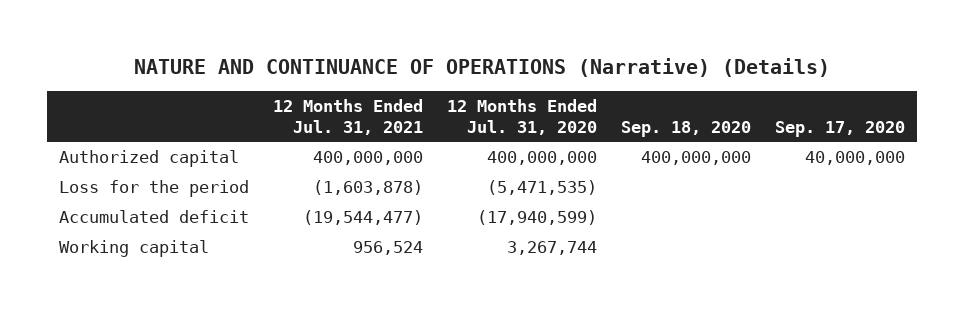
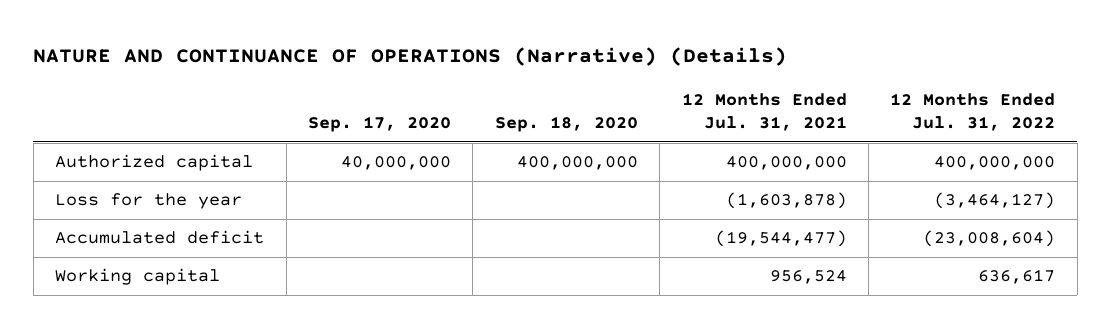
- | 12 Months Ended Jul. 31, 2021 | 12 Months Ended Jul. 31, 2020 | Sep. 18, 2020 | Sep. 17, 2020
+ | Sep. 17, 2020 | Sep. 18, 2020 | 12 Months Ended Jul. 31, 2021 | 12 Months Ended Jul. 31, 2022
- Loss for the period | (1,603,878) | (5,471,535) | |
+ Loss for the year | | | (1,603,878) | (3,464,127)

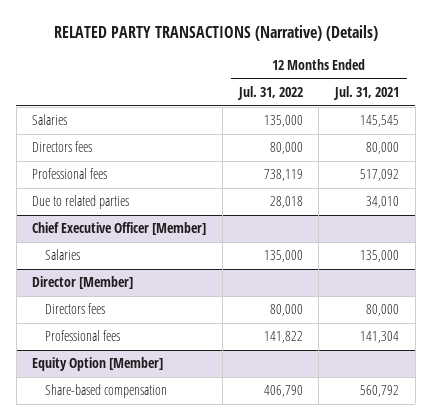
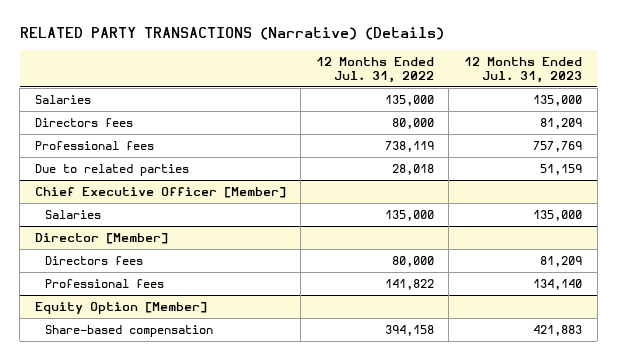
- | 12 Months Ended Jul. 31, 2022 | 12 Months Ended Jul. 31, 2021
+ | 12 Months Ended Jul. 31, 2022 | 12 Months Ended Jul. 31, 2023
@ Equity Option [Member]
- Share-based compensation | 406,790 | 560,792
+ Share-based compensation | 394,158 | 421,883

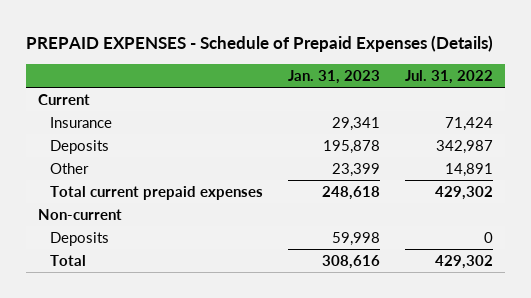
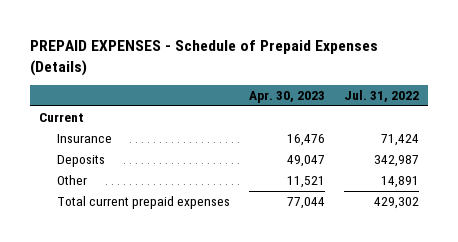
- | Jan. 31, 2023 | Jul. 31, 2022
+ | Apr. 30, 2023 | Jul. 31, 2022
- Non-current
- Deposits | 59,998 | 0
- Total | 308,616 | 429,302

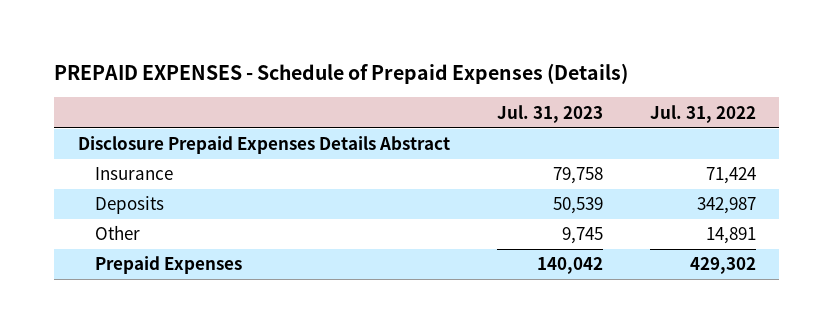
- | Apr. 30, 2023 | Jul. 31, 2022
+ | Jul. 31, 2023 | Jul. 31, 2022
- Current
+ Disclosure Prepaid Expenses Details Abstract
- Total current prepaid expenses | 77,044 | 429,302
+ Prepaid Expenses | 140,042 | 429,302

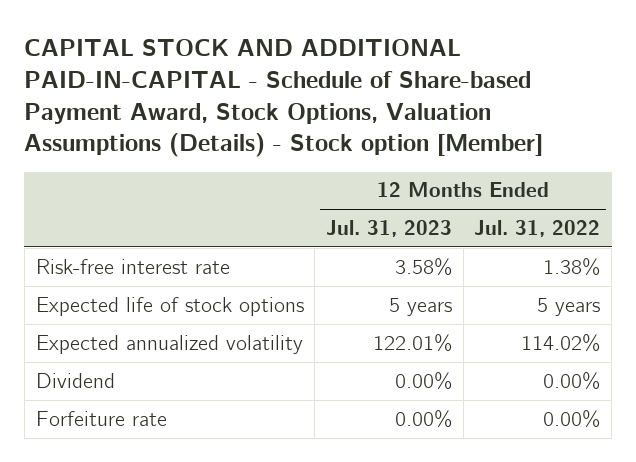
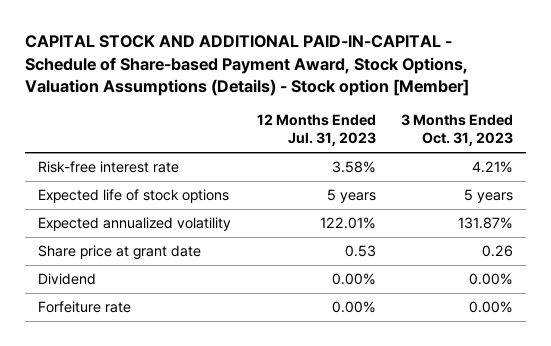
- | 12 Months Ended Jul. 31, 2023 | 12 Months Ended Jul. 31, 2022
+ | 12 Months Ended Jul. 31, 2023 | 3 Months Ended Oct. 31, 2023
+ Share price at grant date | 0.53 | 0.26

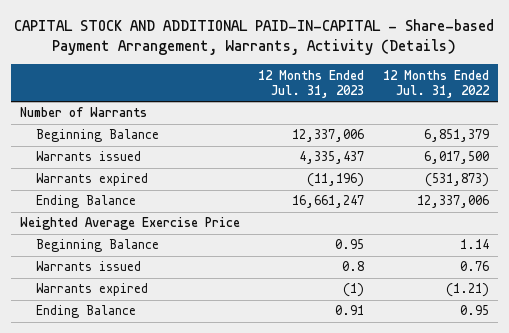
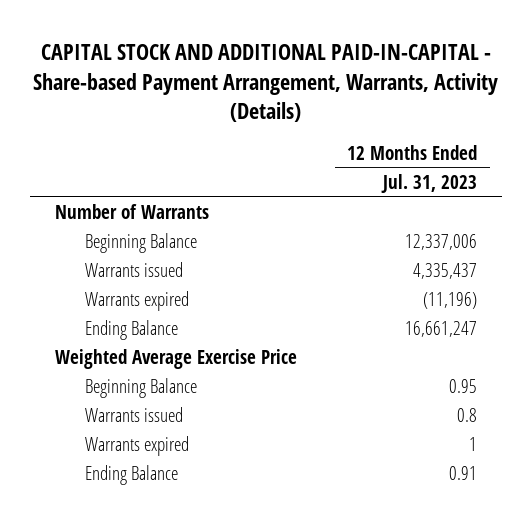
- | 12 Months Ended Jul. 31, 2023 | 12 Months Ended Jul. 31, 2022
+ | 12 Months Ended Jul. 31, 2023
- Warrants expired | (1) | (1.21)
+ Warrants expired | 1

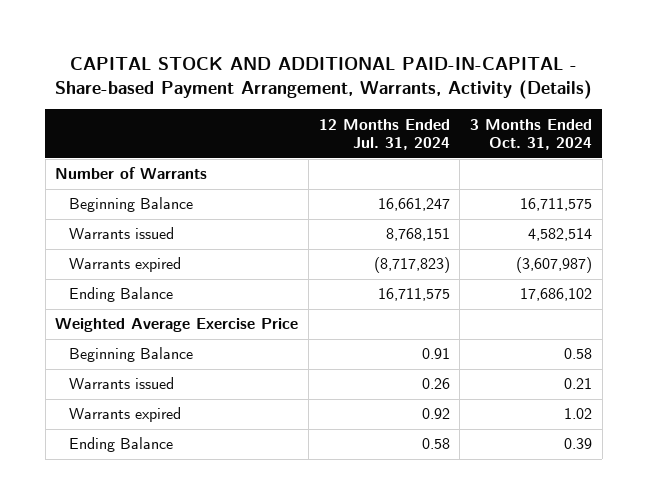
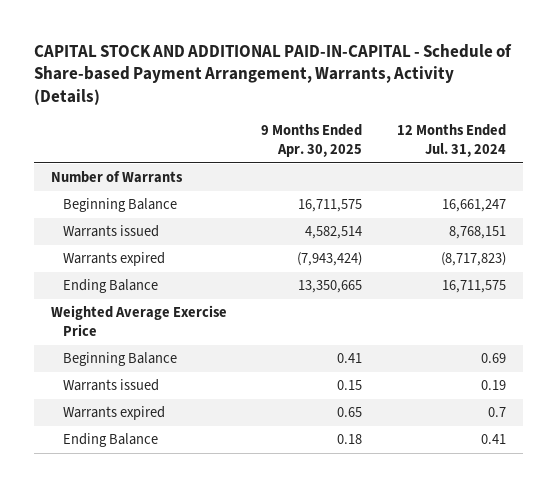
- CAPITAL STOCK AND ADDITIONAL PAID-IN-CAPITAL - Share-based Payment Arrangement, Warrants, Activity (Details)
+ CAPITAL STOCK AND ADDITIONAL PAID-IN-CAPITAL - Schedule of Share-based Payment Arrangement, Warrants, Activity (Details)
- | 12 Months Ended Jul. 31, 2024 | 3 Months Ended Oct. 31, 2024
+ | 9 Months Ended Apr. 30, 2025 | 12 Months Ended Jul. 31, 2024
- Beginning Balance | 0.91 | 0.58
- Warrants issued | 0.26 | 0.21
- Warrants expired | 0.92 | 1.02
- Ending Balance | 0.58 | 0.39
+ Beginning Balance | 0.41 | 0.69
+ Warrants issued | 0.15 | 0.19
+ Warrants expired | 0.65 | 0.7
+ Ending Balance | 0.18 | 0.41

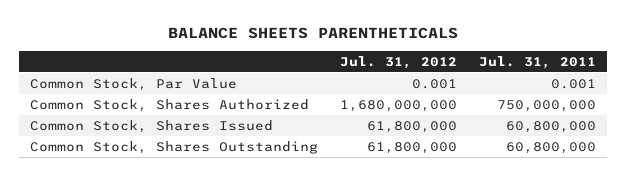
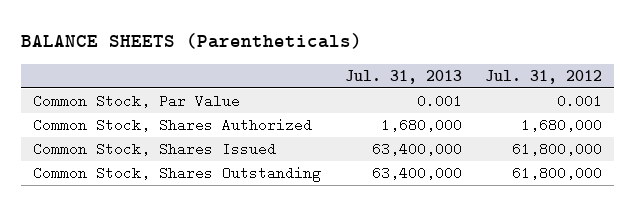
- BALANCE SHEETS PARENTHETICALS
+ BALANCE SHEETS (Parentheticals)
- | Jul. 31, 2012 | Jul. 31, 2011
+ | Jul. 31, 2013 | Jul. 31, 2012
- Common Stock, Shares Authorized | 1,680,000,000 | 750,000,000
+ Common Stock, Shares Authorized | 1,680,000 | 1,680,000

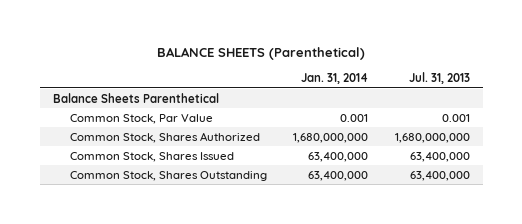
- BALANCE SHEETS (Parentheticals)
+ BALANCE SHEETS (Parenthetical)
- | Jul. 31, 2013 | Jul. 31, 2012
+ | Jan. 31, 2014 | Jul. 31, 2013
+ Balance Sheets Parenthetical
- Common Stock, Shares Authorized | 1,680,000 | 1,680,000
+ Common Stock, Shares Authorized | 1,680,000,000 | 1,680,000,000

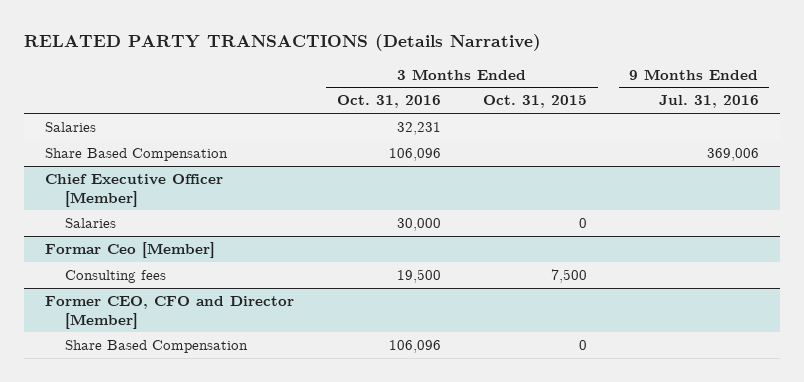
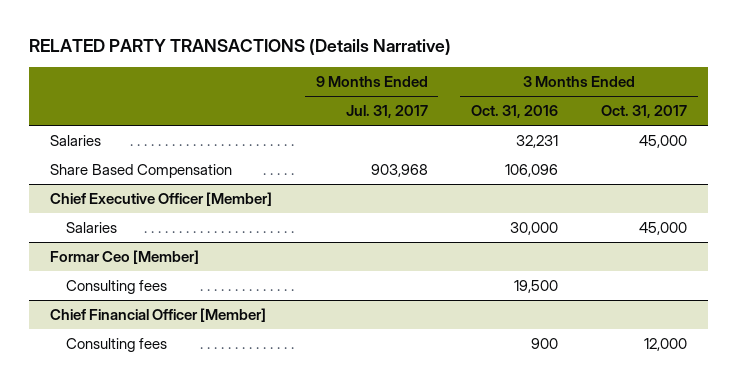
- | 3 Months Ended Oct. 31, 2016 | 3 Months Ended Oct. 31, 2015 | 9 Months Ended Jul. 31, 2016
+ | 9 Months Ended Jul. 31, 2017 | 3 Months Ended Oct. 31, 2016 | 3 Months Ended Oct. 31, 2017
- Former CEO, CFO and Director [Member]
- Share Based Compensation | 106,096 | 0 |
+ Chief Financial Officer [Member]
+ Consulting fees | | 900 | 12,000

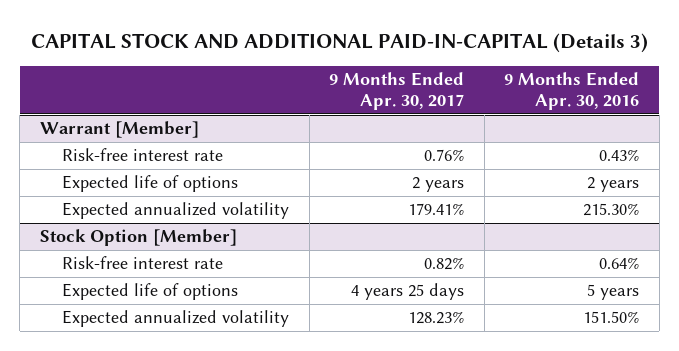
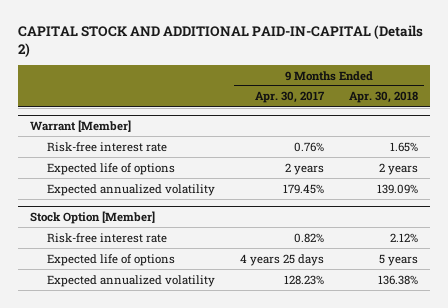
- CAPITAL STOCK AND ADDITIONAL PAID-IN-CAPITAL (Details 3)
+ CAPITAL STOCK AND ADDITIONAL PAID-IN-CAPITAL (Details 2)
- | 9 Months Ended Apr. 30, 2017 | 9 Months Ended Apr. 30, 2016
+ | 9 Months Ended Apr. 30, 2017 | 9 Months Ended Apr. 30, 2018
@ Warrant [Member]
- Expected annualized volatility | 179.41% | 215.30%
+ Expected annualized volatility | 179.45% | 139.09%

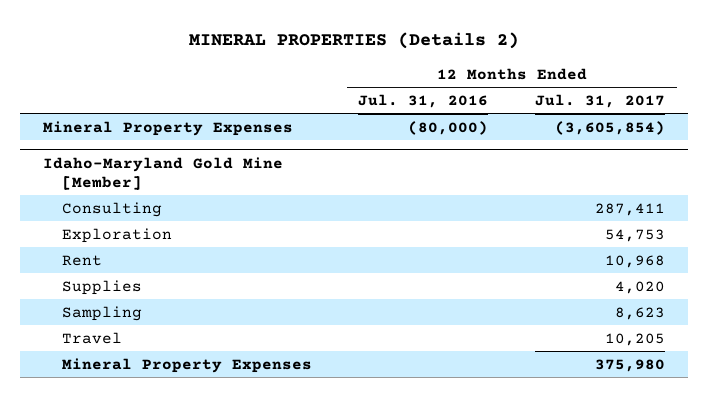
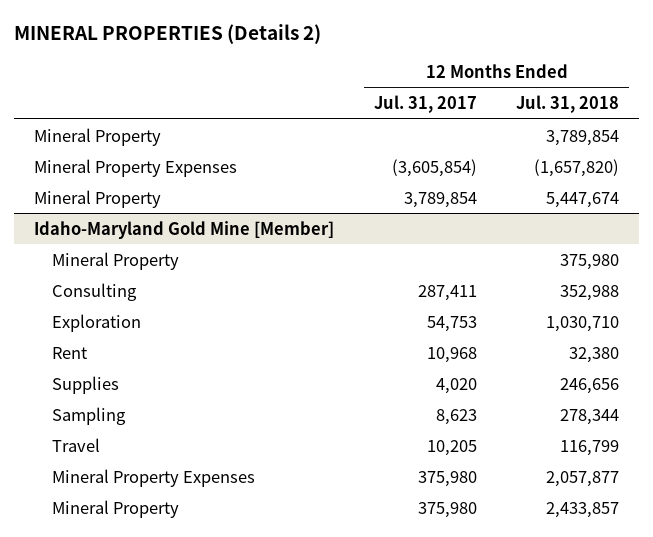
- | 12 Months Ended Jul. 31, 2016 | 12 Months Ended Jul. 31, 2017
+ | 12 Months Ended Jul. 31, 2017 | 12 Months Ended Jul. 31, 2018
+ Mineral Property | | 3,789,854
+ Mineral Property | 3,789,854 | 5,447,674
@ Idaho-Maryland Gold Mine [Member]
+ Mineral Property | | 375,980
+ Mineral Property | 375,980 | 2,433,857

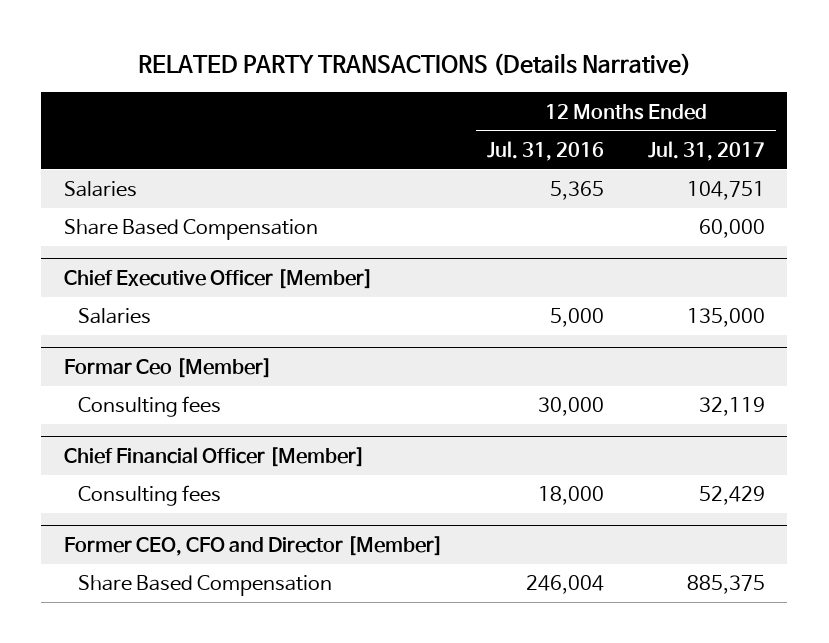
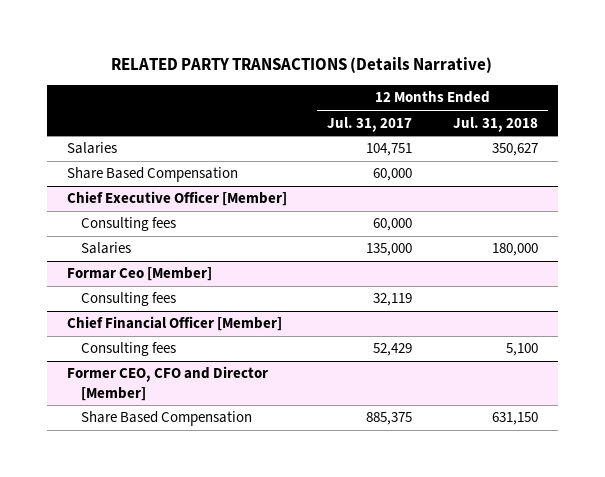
- | 12 Months Ended Jul. 31, 2016 | 12 Months Ended Jul. 31, 2017
+ | 12 Months Ended Jul. 31, 2017 | 12 Months Ended Jul. 31, 2018
@ Chief Executive Officer [Member]
+ Consulting fees | 60,000 |

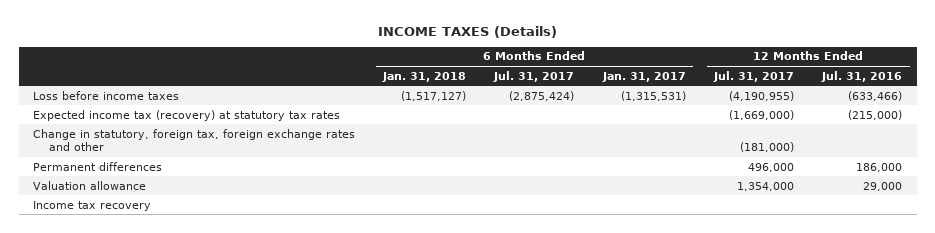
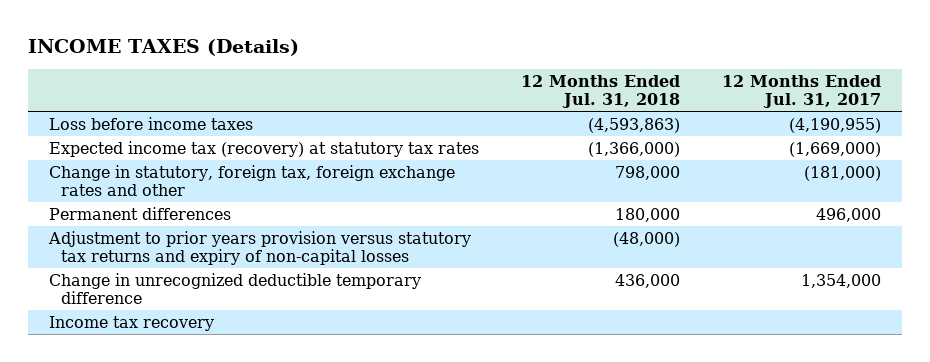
- | 6 Months Ended Jan. 31, 2018 | 6 Months Ended Jul. 31, 2017 | 6 Months Ended Jan. 31, 2017 | 12 Months Ended Jul. 31, 2017 | 12 Months Ended Jul. 31, 2016
+ | 12 Months Ended Jul. 31, 2018 | 12 Months Ended Jul. 31, 2017
- Valuation allowance | | | | 1,354,000 | 29,000
+ Adjustment to prior years provision versus statutory tax returns and expiry of non-capital losses | (48,000) |
+ Change in unrecognized deductible temporary difference | 436,000 | 1,354,000

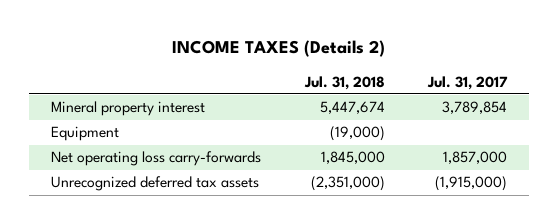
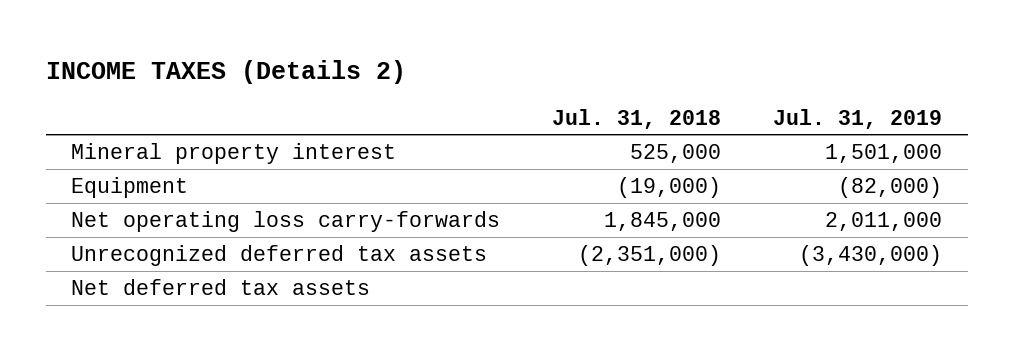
- | Jul. 31, 2018 | Jul. 31, 2017
+ | Jul. 31, 2018 | Jul. 31, 2019
- Mineral property interest | 5,447,674 | 3,789,854
+ Mineral property interest | 525,000 | 1,501,000
+ Net deferred tax assets

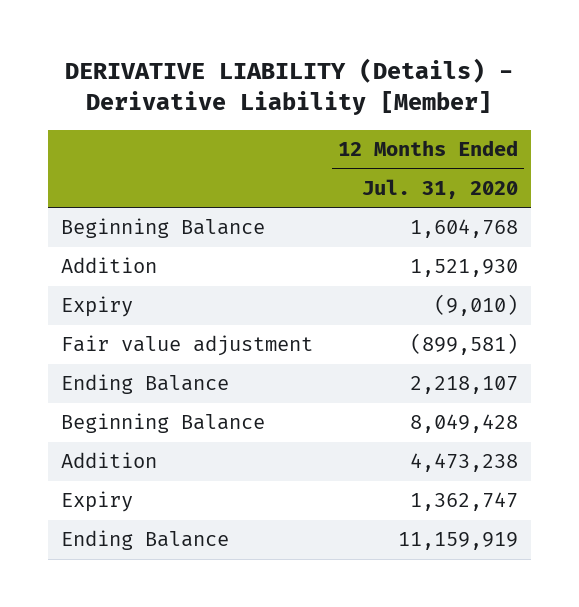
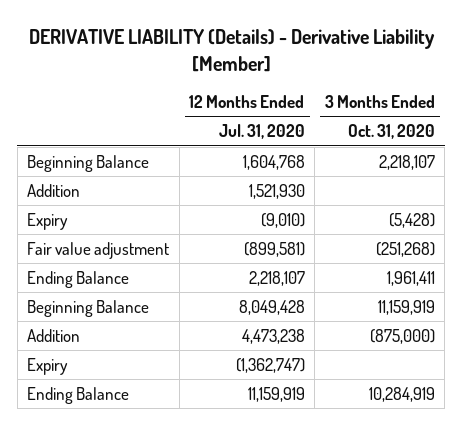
- | 12 Months Ended Jul. 31, 2020
+ | 12 Months Ended Jul. 31, 2020 | 3 Months Ended Oct. 31, 2020
- Expiry | 1,362,747
+ Expiry | (1,362,747) |

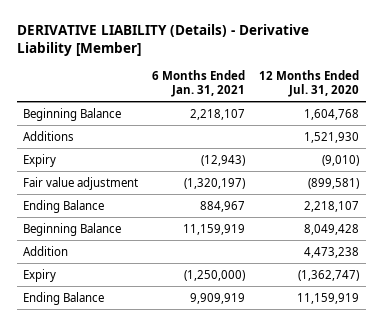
- | 12 Months Ended Jul. 31, 2020 | 3 Months Ended Oct. 31, 2020
+ | 6 Months Ended Jan. 31, 2021 | 12 Months Ended Jul. 31, 2020
- Addition | 1,521,930 |
+ Additions | | 1,521,930

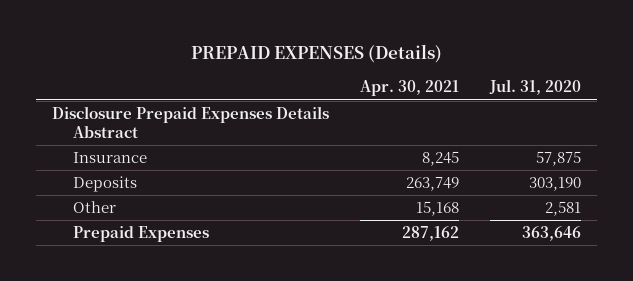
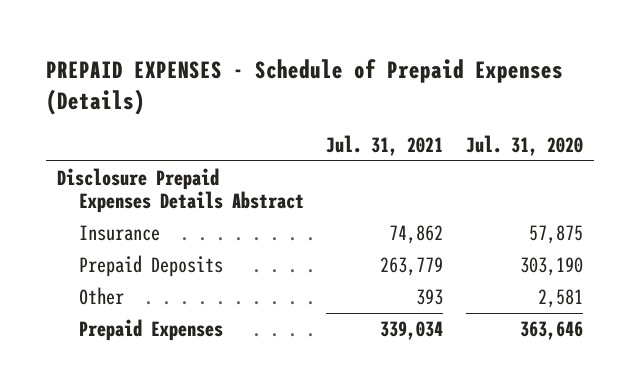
- PREPAID EXPENSES (Details)
+ PREPAID EXPENSES - Schedule of Prepaid Expenses (Details)
- | Apr. 30, 2021 | Jul. 31, 2020
+ | Jul. 31, 2021 | Jul. 31, 2020
- Deposits | 263,749 | 303,190
+ Prepaid Deposits | 263,779 | 303,190

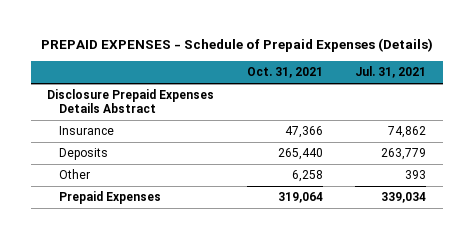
- | Jul. 31, 2021 | Jul. 31, 2020
+ | Oct. 31, 2021 | Jul. 31, 2021
- Prepaid Deposits | 263,779 | 303,190
+ Deposits | 265,440 | 263,779

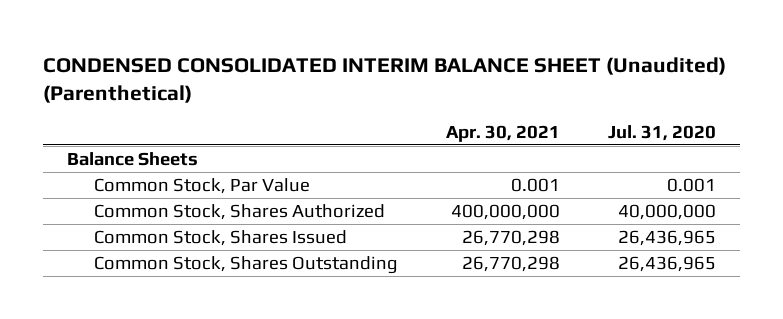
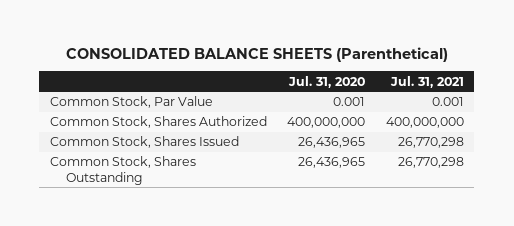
- CONDENSED CONSOLIDATED INTERIM BALANCE SHEET (Unaudited) (Parenthetical)
+ CONSOLIDATED BALANCE SHEETS (Parenthetical)
- | Apr. 30, 2021 | Jul. 31, 2020
+ | Jul. 31, 2020 | Jul. 31, 2021
- Balance Sheets
- Common Stock, Shares Authorized | 400,000,000 | 40,000,000
+ Common Stock, Shares Authorized | 400,000,000 | 400,000,000

